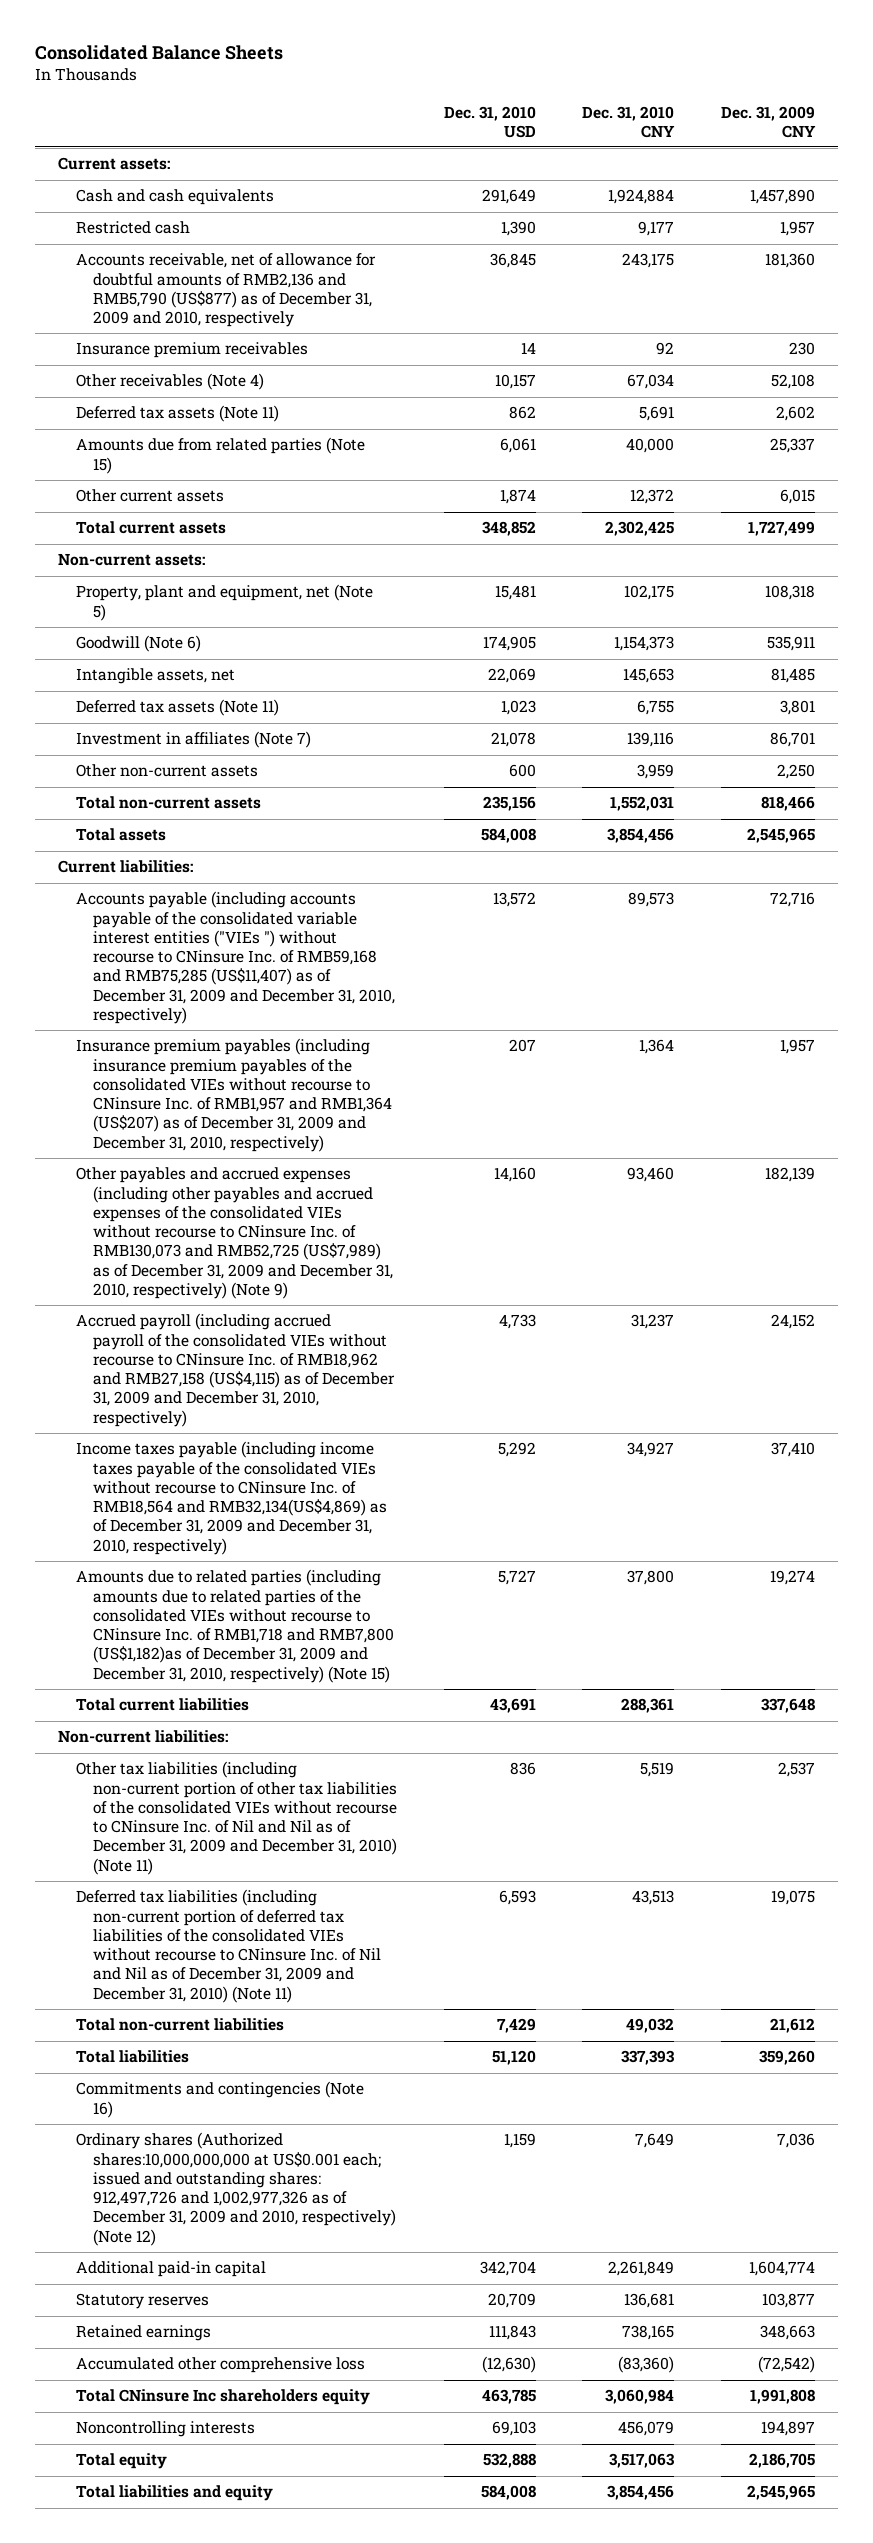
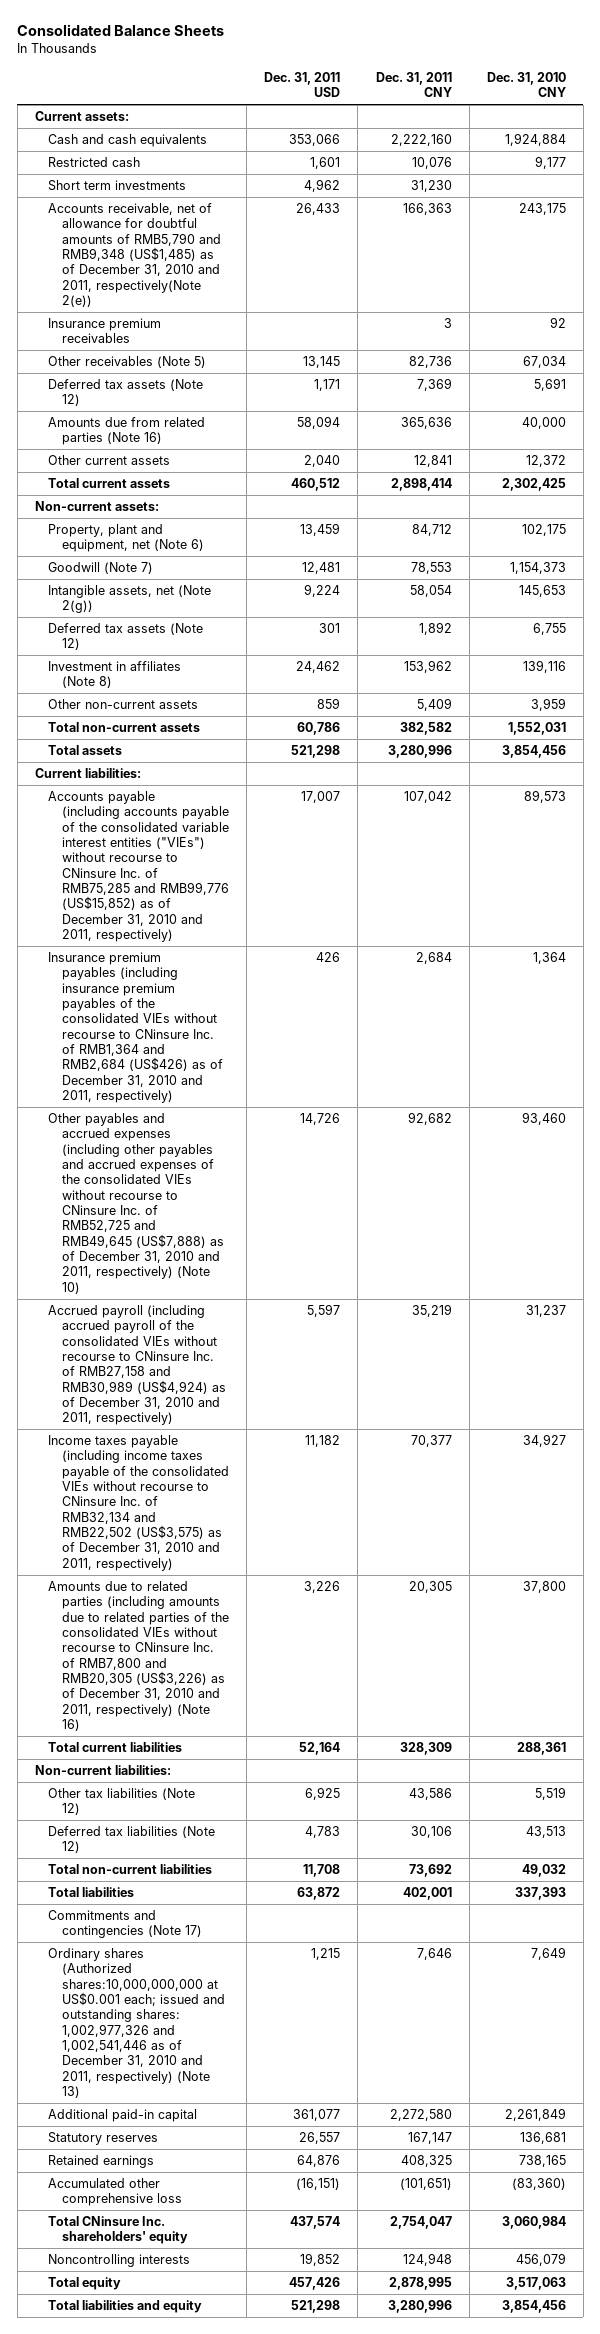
- | Dec. 31, 2010 USD | Dec. 31, 2010 CNY | Dec. 31, 2009 CNY
+ | Dec. 31, 2011 USD | Dec. 31, 2011 CNY | Dec. 31, 2010 CNY
- Accounts receivable, net of allowance for doubtful amounts of RMB2,136 and RMB5,790 (US$877) as of December 31, 2009 and 2010, respectively | 36,845 | 243,175 | 181,360
+ Short term investments | 4,962 | 31,230 |
+ Accounts receivable, net of allowance for doubtful amounts of RMB5,790 and RMB9,348 (US$1,485) as of December 31, 2010 and 2011, respectively(Note 2(e)) | 26,433 | 166,363 | 243,175
- Other receivables (Note 4) | 10,157 | 67,034 | 52,108
- Deferred tax assets (Note 11) | 862 | 5,691 | 2,602
- Amounts due from related parties (Note 15) | 6,061 | 40,000 | 25,337
+ Other receivables (Note 5) | 13,145 | 82,736 | 67,034
+ Deferred tax assets (Note 12) | 1,171 | 7,369 | 5,691
+ Amounts due from related parties (Note 16) | 58,094 | 365,636 | 40,000
- Property, plant and equipment, net (Note 5) | 15,481 | 102,175 | 108,318
- Goodwill (Note 6) | 174,905 | 1,154,373 | 535,911
- Intangible assets, net | 22,069 | 145,653 | 81,485
- Deferred tax assets (Note 11) | 1,023 | 6,755 | 3,801
- Investment in affiliates (Note 7) | 21,078 | 139,116 | 86,701
+ Property, plant and equipment, net (Note 6) | 13,459 | 84,712 | 102,175
+ Goodwill (Note 7) | 12,481 | 78,553 | 1,154,373
+ Intangible assets, net (Note 2(g)) | 9,224 | 58,054 | 145,653
+ Deferred tax assets (Note 12) | 301 | 1,892 | 6,755
+ Investment in affiliates (Note 8) | 24,462 | 153,962 | 139,116
- Accounts payable (including accounts payable of the consolidated variable interest entities ("VIEs ") without recourse to CNinsure Inc. of RMB59,168 and RMB75,285 (US$11,407) as of December 31, 2009 and December 31, 2010, respectively) | 13,572 | 89,573 | 72,716
- Insurance premium payables (including insurance premium payables of the consolidated VIEs without recourse to CNinsure Inc. of RMB1,957 and RMB1,364 (US$207) as of December 31, 2009 and December 31, 2010, respectively) | 207 | 1,364 | 1,957
- Other payables and accrued expenses (including other payables and accrued expenses of the consolidated VIEs without recourse to CNinsure Inc. of RMB130,073 and RMB52,725 (US$7,989) as of December 31, 2009 and December 31, 2010, respectively) (Note 9) | 14,160 | 93,460 | 182,139
- Accrued payroll (including accrued payroll of the consolidated VIEs without recourse to CNinsure Inc. of RMB18,962 and RMB27,158 (US$4,115) as of December 31, 2009 and December 31, 2010, respectively) | 4,733 | 31,237 | 24,152
- Income taxes payable (including income taxes payable of the consolidated VIEs without recourse to CNinsure Inc. of RMB18,564 and RMB32,134(US$4,869) as of December 31, 2009 and December 31, 2010, respectively) | 5,292 | 34,927 | 37,410
- Amounts due to related parties (including amounts due to related parties of the consolidated VIEs without recourse to CNinsure Inc. of RMB1,718 and RMB7,800 (US$1,182)as of December 31, 2009 and December 31, 2010, respectively) (Note 15) | 5,727 | 37,800 | 19,274
+ Accounts payable (including accounts payable of the consolidated variable interest entities ("VIEs") without recourse to CNinsure Inc. of RMB75,285 and RMB99,776 (US$15,852) as of December 31, 2010 and 2011, respectively) | 17,007 | 107,042 | 89,573
+ Insurance premium payables (including insurance premium payables of the consolidated VIEs without recourse to CNinsure Inc. of RMB1,364 and RMB2,684 (US$426) as of December 31, 2010 and 2011, respectively) | 426 | 2,684 | 1,364
+ Other payables and accrued expenses (including other payables and accrued expenses of the consolidated VIEs without recourse to CNinsure Inc. of RMB52,725 and RMB49,645 (US$7,888) as of December 31, 2010 and 2011, respectively) (Note 10) | 14,726 | 92,682 | 93,460
+ Accrued payroll (including accrued payroll of the consolidated VIEs without recourse to CNinsure Inc. of RMB27,158 and RMB30,989 (US$4,924) as of December 31, 2010 and 2011, respectively) | 5,597 | 35,219 | 31,237
+ Income taxes payable (including income taxes payable of the consolidated VIEs without recourse to CNinsure Inc. of RMB32,134 and RMB22,502 (US$3,575) as of December 31, 2010 and 2011, respectively) | 11,182 | 70,377 | 34,927
+ Amounts due to related parties (including amounts due to related parties of the consolidated VIEs without recourse to CNinsure Inc. of RMB7,800 and RMB20,305 (US$3,226) as of December 31, 2010 and 2011, respectively) (Note 16) | 3,226 | 20,305 | 37,800
- Other tax liabilities (including non-current portion of other tax liabilities of the consolidated VIEs without recourse to CNinsure Inc. of Nil and Nil as of December 31, 2009 and December 31, 2010) (Note 11) | 836 | 5,519 | 2,537
- Deferred tax liabilities (including non-current portion of deferred tax liabilities of the consolidated VIEs without recourse to CNinsure Inc. of Nil and Nil as of December 31, 2009 and December 31, 2010) (Note 11) | 6,593 | 43,513 | 19,075
+ Other tax liabilities (Note 12) | 6,925 | 43,586 | 5,519
+ Deferred tax liabilities (Note 12) | 4,783 | 30,106 | 43,513
- Commitments and contingencies (Note 16)
- Ordinary shares (Authorized shares:10,000,000,000 at US$0.001 each; issued and outstanding shares: 912,497,726 and 1,002,977,326 as of December 31, 2009 and 2010, respectively) (Note 12) | 1,159 | 7,649 | 7,036
+ Commitments and contingencies (Note 17)
+ Ordinary shares (Authorized shares:10,000,000,000 at US$0.001 each; issued and outstanding shares: 1,002,977,326 and 1,002,541,446 as of December 31, 2010 and 2011, respectively) (Note 13) | 1,215 | 7,646 | 7,649
- Total CNinsure Inc shareholders equity | 463,785 | 3,060,984 | 1,991,808
+ Total CNinsure Inc. shareholders' equity | 437,574 | 2,754,047 | 3,060,984

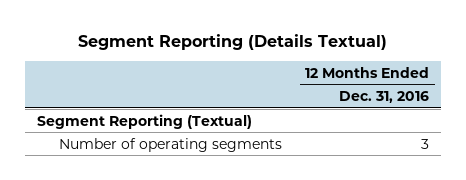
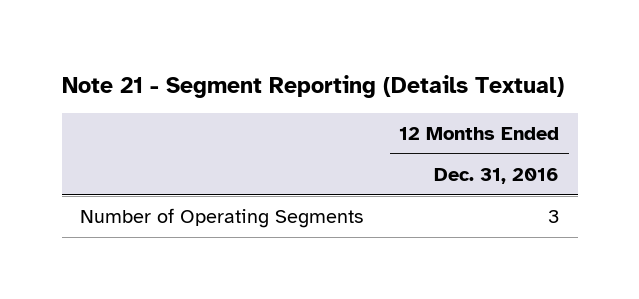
- Segment Reporting (Details Textual)
+ Note 21 - Segment Reporting (Details Textual)
- Segment Reporting (Textual)
- Number of operating segments | 3
+ Number of Operating Segments | 3

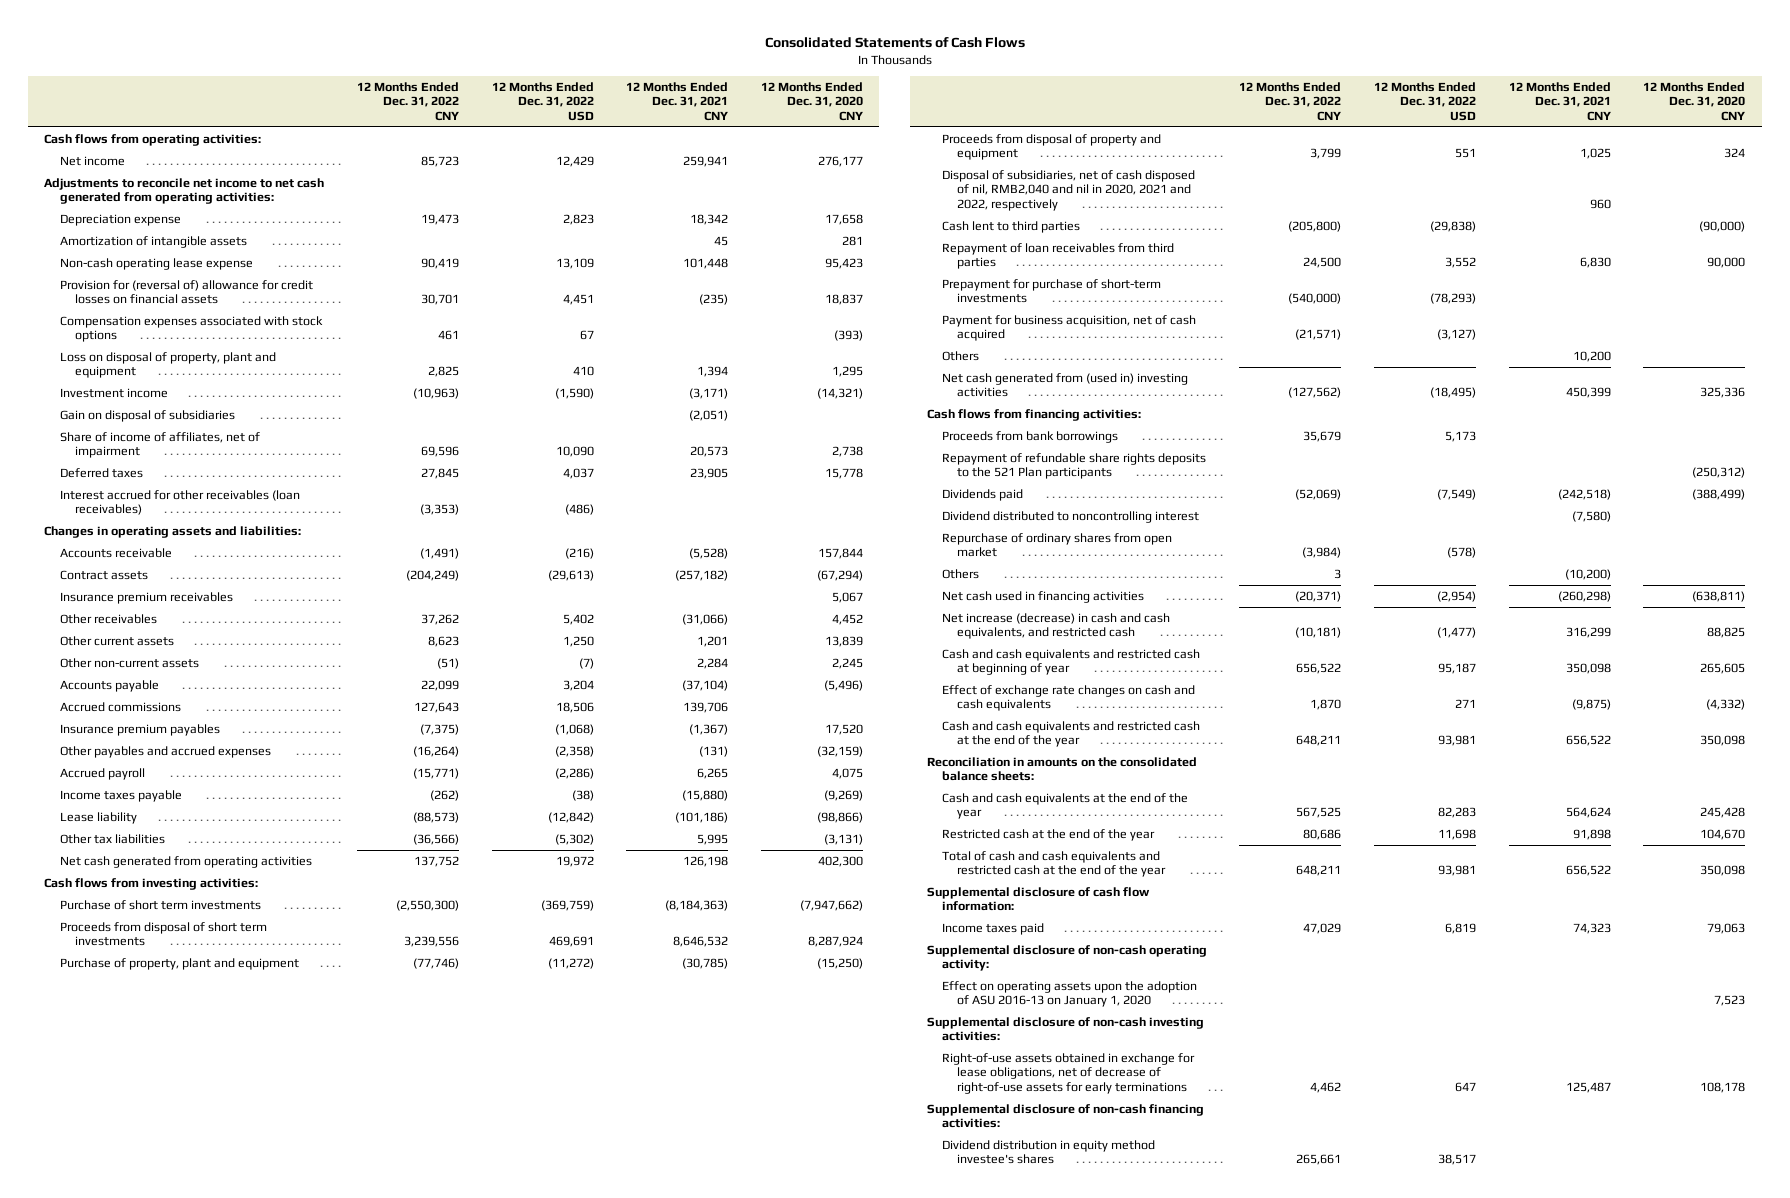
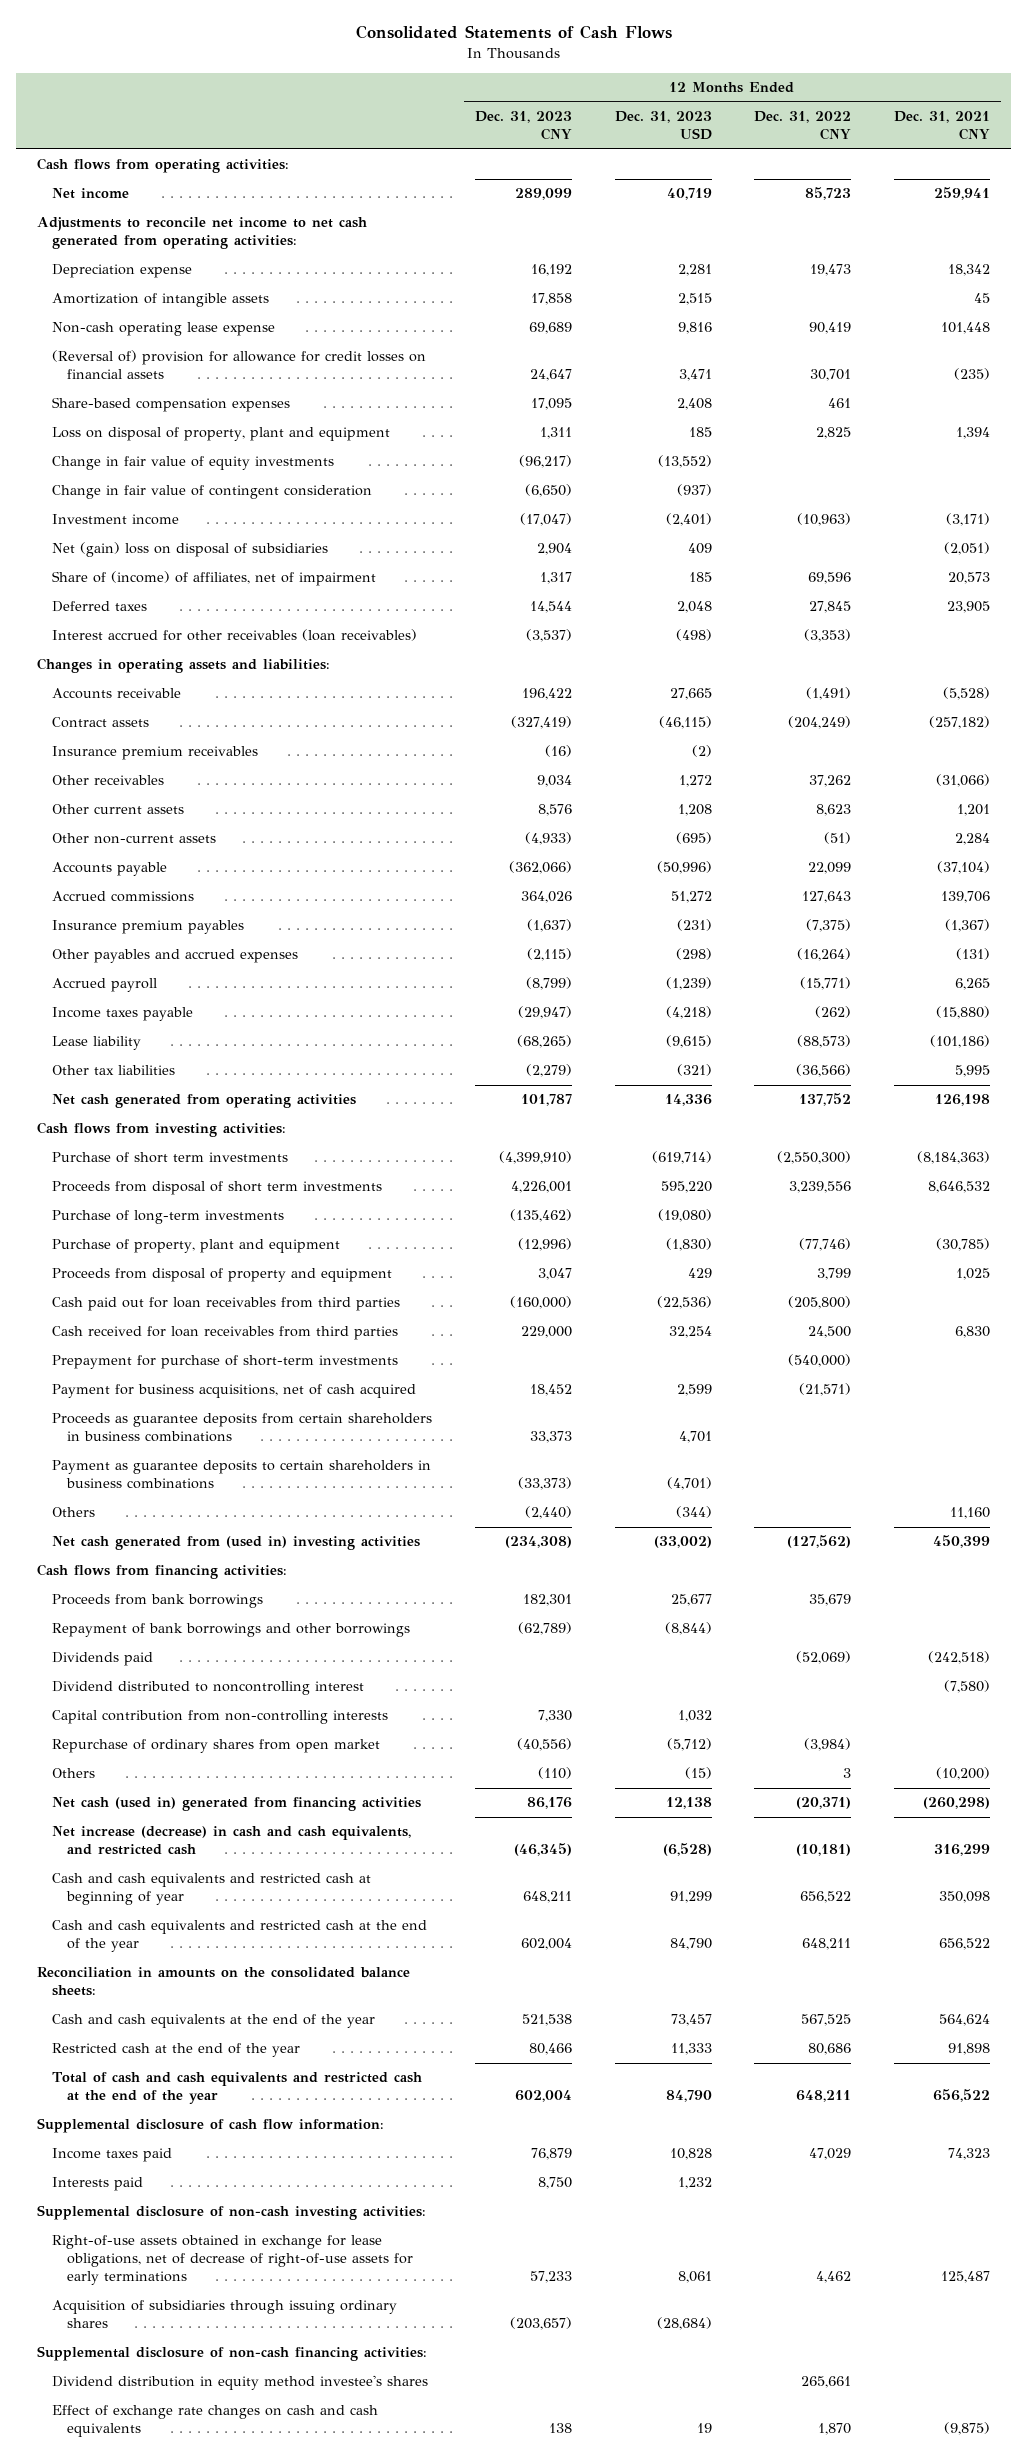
- | 12 Months Ended Dec. 31, 2022 CNY | 12 Months Ended Dec. 31, 2022 USD | 12 Months Ended Dec. 31, 2021 CNY | 12 Months Ended Dec. 31, 2020 CNY
+ | 12 Months Ended Dec. 31, 2023 CNY | 12 Months Ended Dec. 31, 2023 USD | 12 Months Ended Dec. 31, 2022 CNY | 12 Months Ended Dec. 31, 2021 CNY
- Provision for (reversal of) allowance for credit losses on financial assets | 30,701 | 4,451 | (235) | 18,837
- Compensation expenses associated with stock options | 461 | 67 | | (393)
+ (Reversal of) provision for allowance for credit losses on financial assets | 24,647 | 3,471 | 30,701 | (235)
+ Share-based compensation expenses | 17,095 | 2,408 | 461 |
+ Change in fair value of equity investments | (96,217) | (13,552) | |
+ Change in fair value of contingent consideration | (6,650) | (937) | |
- Gain on disposal of subsidiaries | | | (2,051) |
- Share of income of affiliates, net of impairment | 69,596 | 10,090 | 20,573 | 2,738
+ Net (gain) loss on disposal of subsidiaries | 2,904 | 409 | | (2,051)
+ Share of (income) of affiliates, net of impairment | 1,317 | 185 | 69,596 | 20,573
+ Purchase of long-term investments | (135,462) | (19,080) | |
- Disposal of subsidiaries, net of cash disposed of nil, RMB2,040 and nil in 2020, 2021 and 2022, respectively | | | 960 |
- Cash lent to third parties | (205,800) | (29,838) | | (90,000)
- Repayment of loan receivables from third parties | 24,500 | 3,552 | 6,830 | 90,000
+ Cash paid out for loan receivables from third parties | (160,000) | (22,536) | (205,800) |
+ Cash received for loan receivables from third parties | 229,000 | 32,254 | 24,500 | 6,830
- Payment for business acquisition, net of cash acquired | (21,571) | (3,127) | |
- Others | | | 10,200 |
+ Payment for business acquisitions, net of cash acquired | 18,452 | 2,599 | (21,571) |
+ Proceeds as guarantee deposits from certain shareholders in business combinations | 33,373 | 4,701 | |
+ Payment as guarantee deposits to certain shareholders in business combinations | (33,373) | (4,701) | |
+ Others | (2,440) | (344) | | 11,160
- Repayment of refundable share rights deposits to the 521 Plan participants | | | | (250,312)
+ Repayment of bank borrowings and other borrowings | (62,789) | (8,844) | |
+ Capital contribution from non-controlling interests | 7,330 | 1,032 | |
- Net cash used in financing activities | (20,371) | (2,954) | (260,298) | (638,811)
+ Net cash (used in) generated from financing activities | 86,176 | 12,138 | (20,371) | (260,298)
- Supplemental disclosure of non-cash operating activity:
- Effect on operating assets upon the adoption of ASU 2016-13 on January 1, 2020 | | | | 7,523
+ Interests paid | 8,750 | 1,232 | |
+ Acquisition of subsidiaries through issuing ordinary shares | (203,657) | (28,684) | |
moved down: Effect of exchange rate changes on cash and cash equivalents | 138 | 19 | 1,870 | (9,875)

